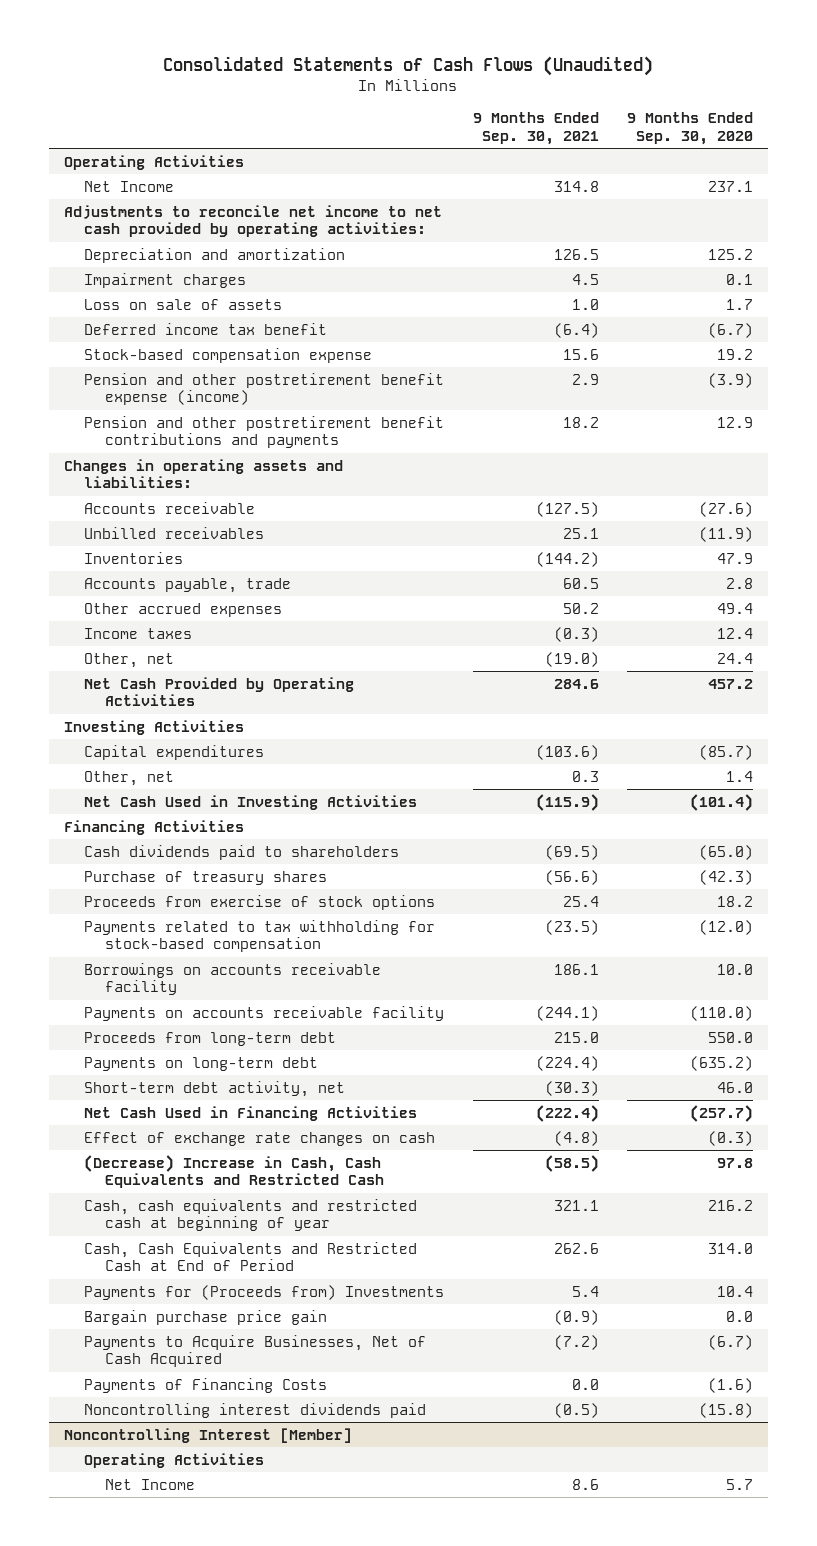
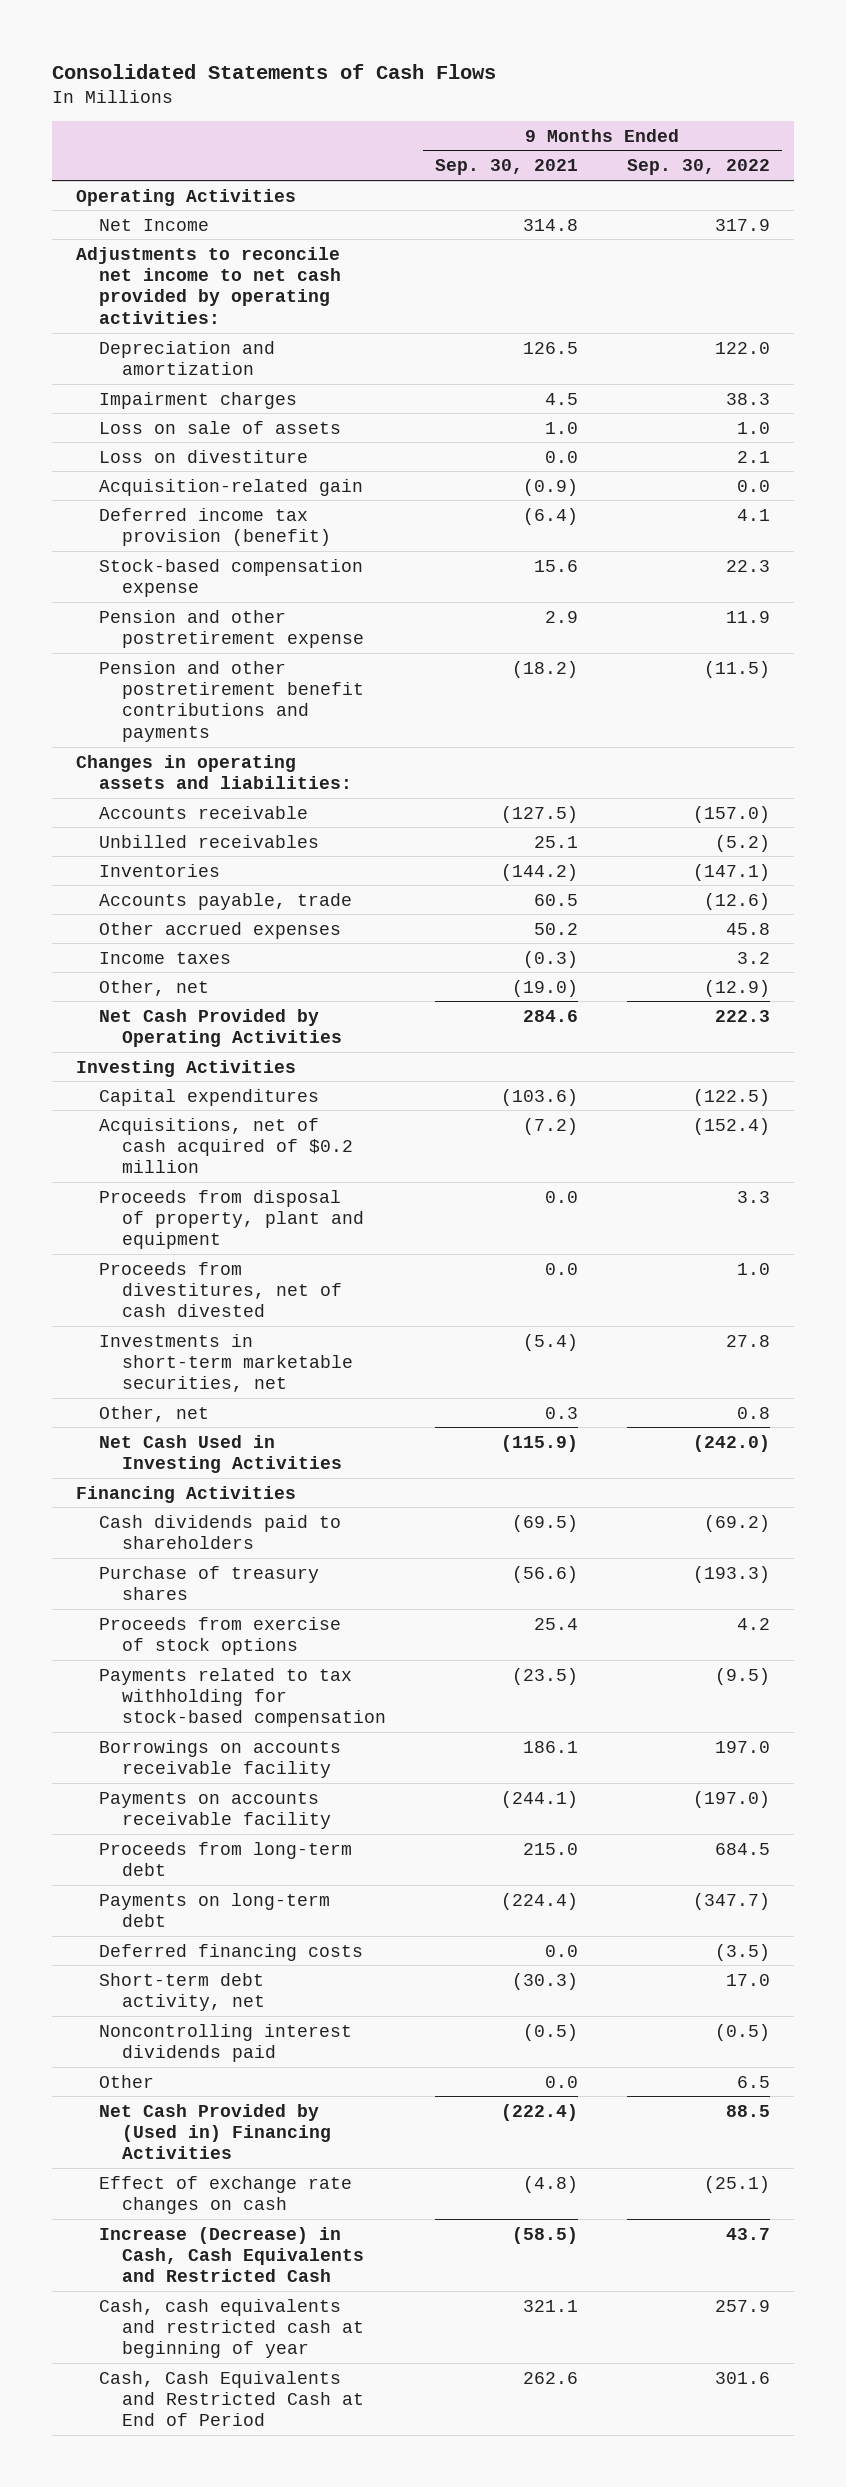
- Consolidated Statements of Cash Flows (Unaudited)
+ Consolidated Statements of Cash Flows
- | 9 Months Ended Sep. 30, 2021 | 9 Months Ended Sep. 30, 2020
+ | 9 Months Ended Sep. 30, 2021 | 9 Months Ended Sep. 30, 2022
- Deferred income tax benefit | (6.4) | (6.7)
+ Loss on divestiture | 0.0 | 2.1
+ Acquisition-related gain | (0.9) | 0.0
+ Deferred income tax provision (benefit) | (6.4) | 4.1
- Pension and other postretirement benefit expense (income) | 2.9 | (3.9)
- Pension and other postretirement benefit contributions and payments | 18.2 | 12.9
+ Pension and other postretirement expense | 2.9 | 11.9
+ Pension and other postretirement benefit contributions and payments | (18.2) | (11.5)
+ Acquisitions, net of cash acquired of $0.2 million | (7.2) | (152.4)
+ Proceeds from disposal of property, plant and equipment | 0.0 | 3.3
+ Proceeds from divestitures, net of cash divested | 0.0 | 1.0
+ Investments in short-term marketable securities, net | (5.4) | 27.8
+ Deferred financing costs | 0.0 | (3.5)
- Net Cash Used in Financing Activities | (222.4) | (257.7)
moved up: Noncontrolling interest dividends paid | (0.5) | (0.5)
+ Other | 0.0 | 6.5
+ Net Cash Provided by (Used in) Financing Activities | (222.4) | 88.5
- (Decrease) Increase in Cash, Cash Equivalents and Restricted Cash | (58.5) | 97.8
+ Increase (Decrease) in Cash, Cash Equivalents and Restricted Cash | (58.5) | 43.7
- Payments for (Proceeds from) Investments | 5.4 | 10.4
- Bargain purchase price gain | (0.9) | 0.0
- Payments to Acquire Businesses, Net of Cash Acquired | (7.2) | (6.7)
- Payments of Financing Costs | 0.0 | (1.6)
- Noncontrolling Interest [Member]
- Operating Activities
- Net Income | 8.6 | 5.7

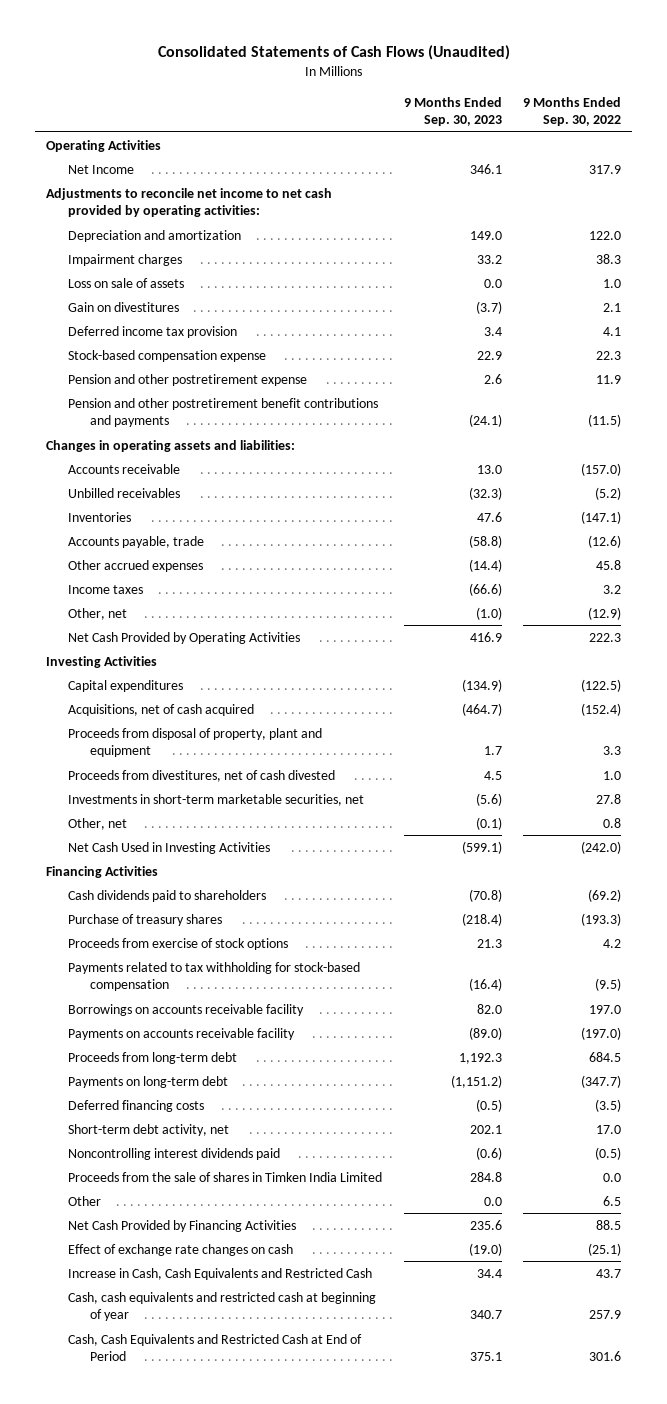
- Consolidated Statements of Cash Flows
+ Consolidated Statements of Cash Flows (Unaudited)
- | 9 Months Ended Sep. 30, 2021 | 9 Months Ended Sep. 30, 2022
+ | 9 Months Ended Sep. 30, 2023 | 9 Months Ended Sep. 30, 2022
- Loss on divestiture | 0.0 | 2.1
- Acquisition-related gain | (0.9) | 0.0
- Deferred income tax provision (benefit) | (6.4) | 4.1
+ Gain on divestitures | (3.7) | 2.1
+ Deferred income tax provision | 3.4 | 4.1
- Acquisitions, net of cash acquired of $0.2 million | (7.2) | (152.4)
+ Acquisitions, net of cash acquired | (464.7) | (152.4)
+ Proceeds from the sale of shares in Timken India Limited | 284.8 | 0.0
- Net Cash Provided by (Used in) Financing Activities | (222.4) | 88.5
+ Net Cash Provided by Financing Activities | 235.6 | 88.5
- Increase (Decrease) in Cash, Cash Equivalents and Restricted Cash | (58.5) | 43.7
+ Increase in Cash, Cash Equivalents and Restricted Cash | 34.4 | 43.7

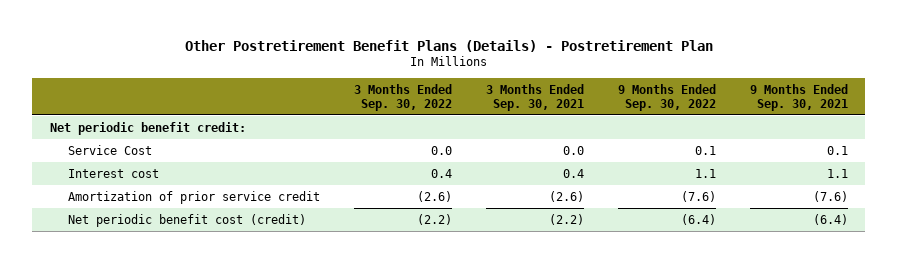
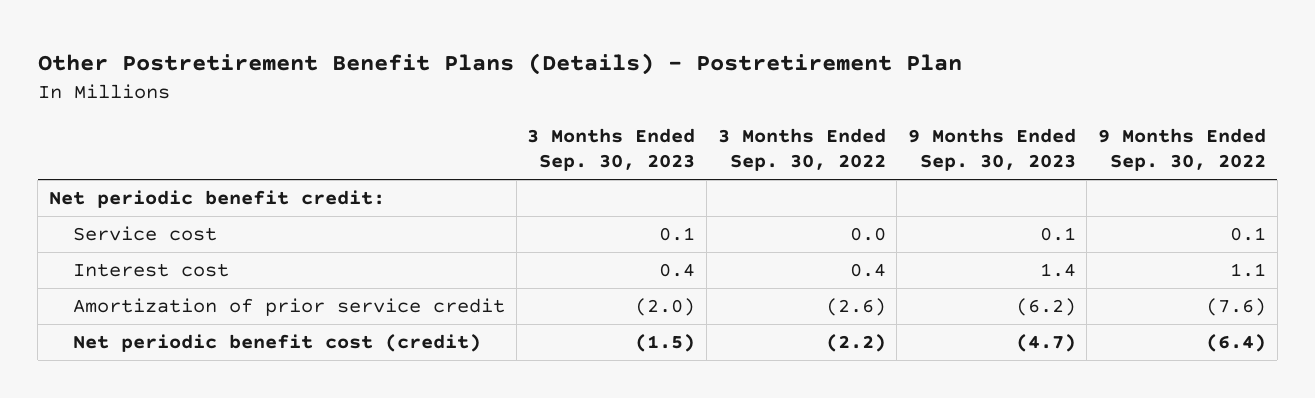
- | 3 Months Ended Sep. 30, 2022 | 3 Months Ended Sep. 30, 2021 | 9 Months Ended Sep. 30, 2022 | 9 Months Ended Sep. 30, 2021
+ | 3 Months Ended Sep. 30, 2023 | 3 Months Ended Sep. 30, 2022 | 9 Months Ended Sep. 30, 2023 | 9 Months Ended Sep. 30, 2022
- Service Cost | 0.0 | 0.0 | 0.1 | 0.1
+ Service cost | 0.1 | 0.0 | 0.1 | 0.1

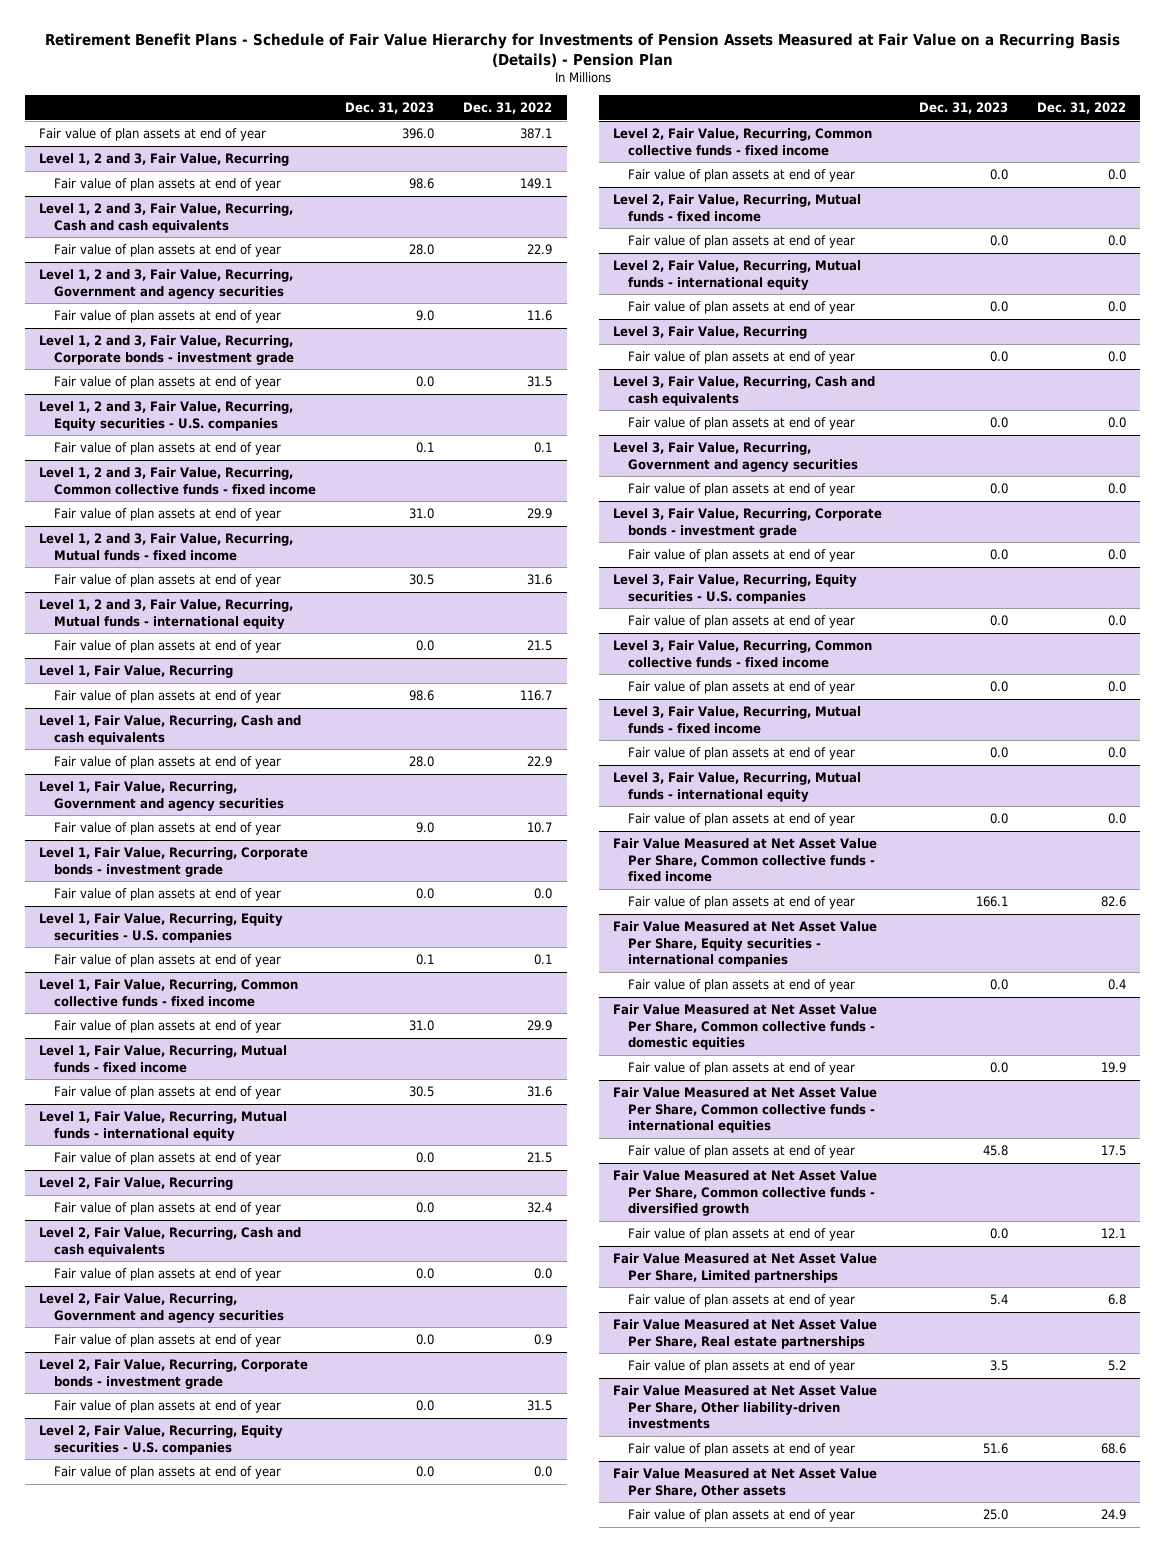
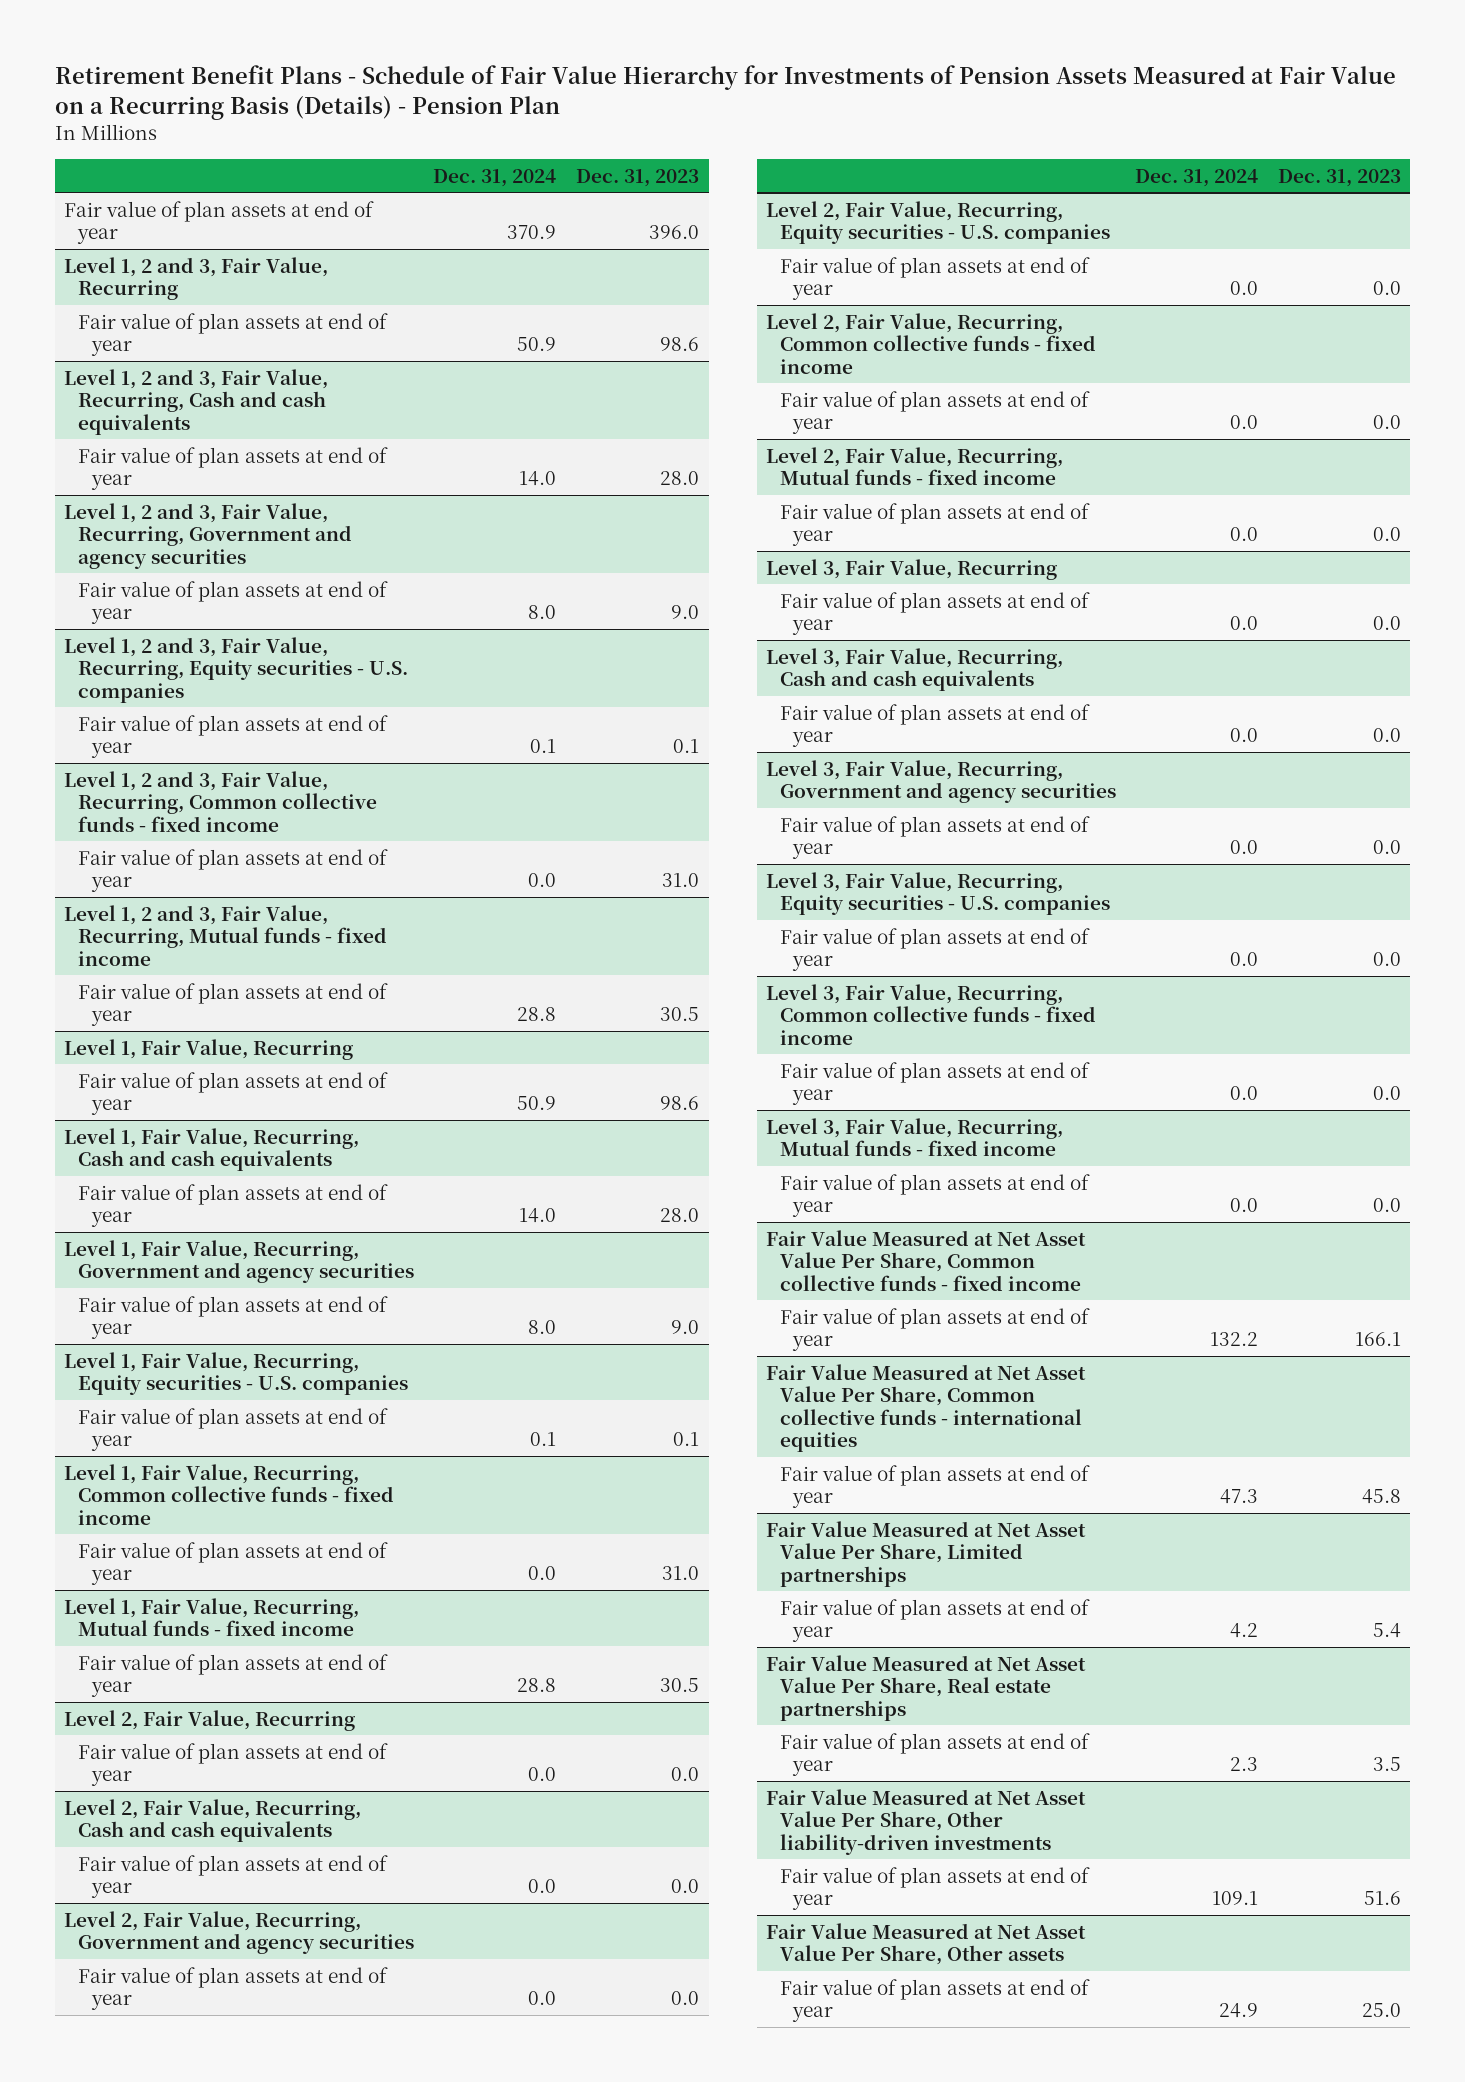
- | Dec. 31, 2023 | Dec. 31, 2022
+ | Dec. 31, 2024 | Dec. 31, 2023
- Level 1, 2 and 3, Fair Value, Recurring, Corporate bonds - investment grade
- Fair value of plan assets at end of year | 0.0 | 31.5
- Level 1, 2 and 3, Fair Value, Recurring, Mutual funds - international equity
- Fair value of plan assets at end of year | 0.0 | 21.5
- Level 1, Fair Value, Recurring, Corporate bonds - investment grade
- Fair value of plan assets at end of year | 0.0 | 0.0
- Level 1, Fair Value, Recurring, Mutual funds - international equity
- Fair value of plan assets at end of year | 0.0 | 21.5
- Level 2, Fair Value, Recurring, Corporate bonds - investment grade
- Fair value of plan assets at end of year | 0.0 | 31.5
- Level 2, Fair Value, Recurring, Mutual funds - international equity
- Fair value of plan assets at end of year | 0.0 | 0.0
- Level 3, Fair Value, Recurring, Corporate bonds - investment grade
- Fair value of plan assets at end of year | 0.0 | 0.0
- Level 3, Fair Value, Recurring, Mutual funds - international equity
- Fair value of plan assets at end of year | 0.0 | 0.0
- Fair Value Measured at Net Asset Value Per Share, Equity securities - international companies
- Fair value of plan assets at end of year | 0.0 | 0.4
- Fair Value Measured at Net Asset Value Per Share, Common collective funds - domestic equities
- Fair value of plan assets at end of year | 0.0 | 19.9
- Fair Value Measured at Net Asset Value Per Share, Common collective funds - diversified growth
- Fair value of plan assets at end of year | 0.0 | 12.1

